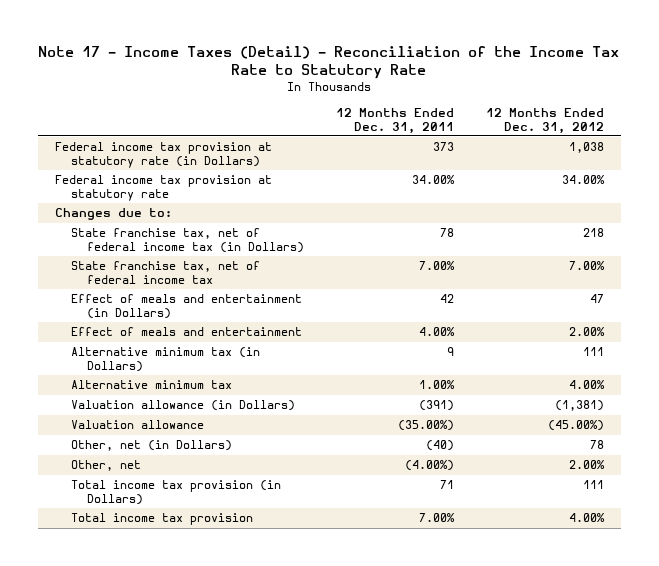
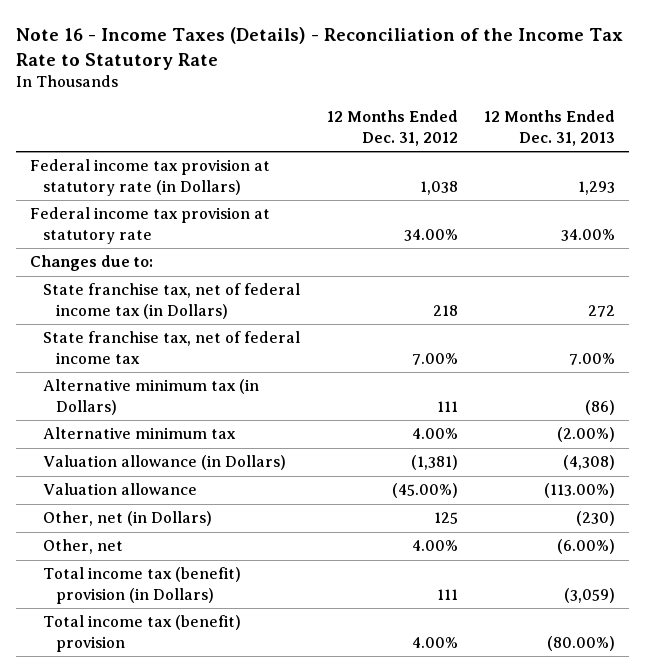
- Note 17 - Income Taxes (Detail) - Reconciliation of the Income Tax Rate to Statutory Rate
+ Note 16 - Income Taxes (Details) - Reconciliation of the Income Tax Rate to Statutory Rate
- | 12 Months Ended Dec. 31, 2011 | 12 Months Ended Dec. 31, 2012
+ | 12 Months Ended Dec. 31, 2012 | 12 Months Ended Dec. 31, 2013
- Effect of meals and entertainment (in Dollars) | 42 | 47
- Effect of meals and entertainment | 4.00% | 2.00%
- Other, net (in Dollars) | (40) | 78
- Other, net | (4.00%) | 2.00%
- Total income tax provision (in Dollars) | 71 | 111
- Total income tax provision | 7.00% | 4.00%
+ Other, net (in Dollars) | 125 | (230)
+ Other, net | 4.00% | (6.00%)
+ Total income tax (benefit) provision (in Dollars) | 111 | (3,059)
+ Total income tax (benefit) provision | 4.00% | (80.00%)

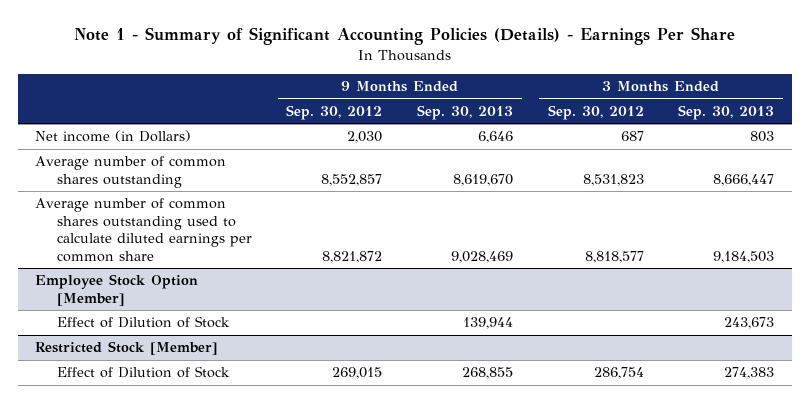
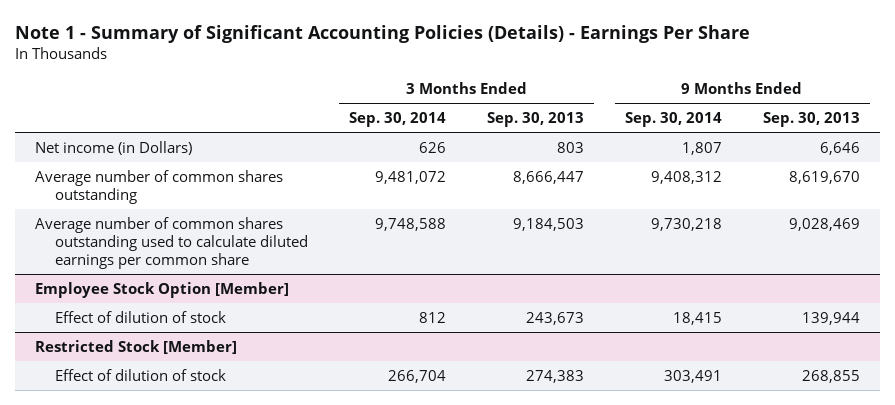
- | 9 Months Ended Sep. 30, 2012 | 9 Months Ended Sep. 30, 2013 | 3 Months Ended Sep. 30, 2012 | 3 Months Ended Sep. 30, 2013
+ | 3 Months Ended Sep. 30, 2014 | 3 Months Ended Sep. 30, 2013 | 9 Months Ended Sep. 30, 2014 | 9 Months Ended Sep. 30, 2013
@ Employee Stock Option [Member]
- Effect of Dilution of Stock | | 139,944 | | 243,673
+ Effect of dilution of stock | 812 | 243,673 | 18,415 | 139,944
@ Restricted Stock [Member]
- Effect of Dilution of Stock | 269,015 | 268,855 | 286,754 | 274,383
+ Effect of dilution of stock | 266,704 | 274,383 | 303,491 | 268,855

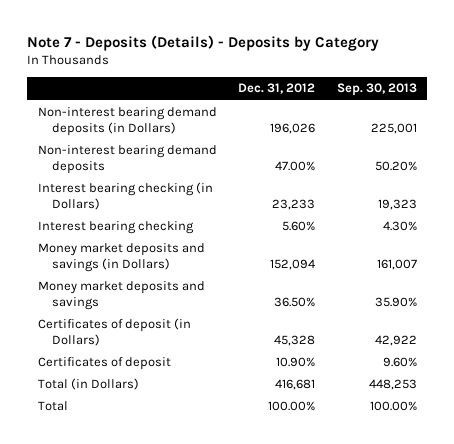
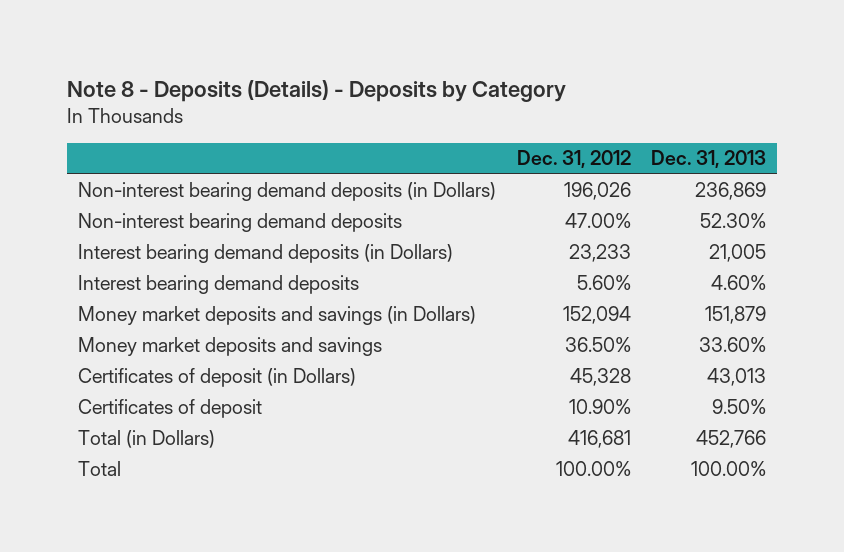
- Note 7 - Deposits (Details) - Deposits by Category
+ Note 8 - Deposits (Details) - Deposits by Category
- | Dec. 31, 2012 | Sep. 30, 2013
+ | Dec. 31, 2012 | Dec. 31, 2013
- Interest bearing checking (in Dollars) | 23,233 | 19,323
- Interest bearing checking | 5.60% | 4.30%
+ Interest bearing demand deposits (in Dollars) | 23,233 | 21,005
+ Interest bearing demand deposits | 5.60% | 4.60%

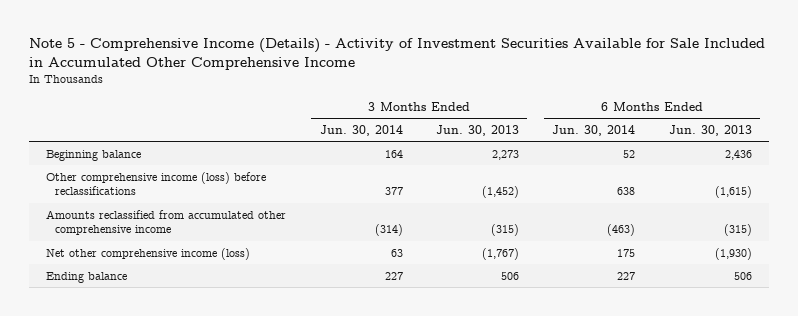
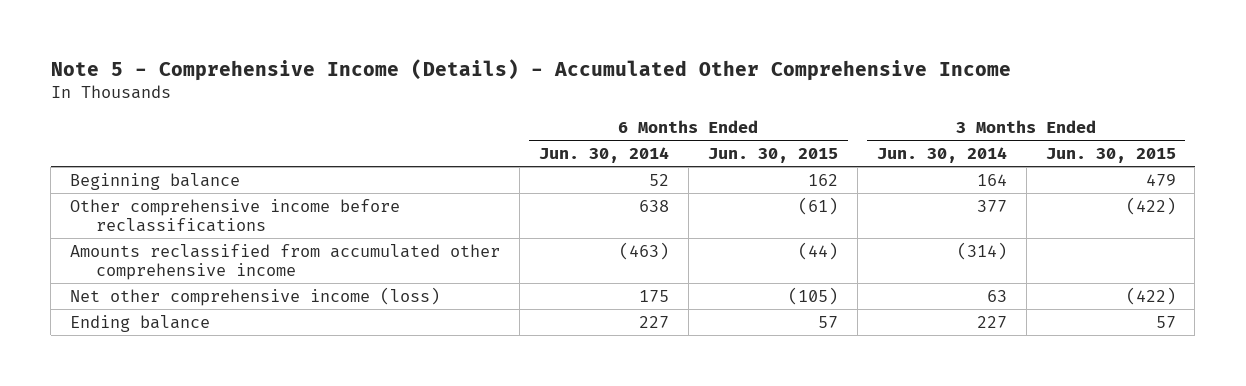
- Note 5 - Comprehensive Income (Details) - Activity of Investment Securities Available for Sale Included in Accumulated Other Comprehensive Income
+ Note 5 - Comprehensive Income (Details) - Accumulated Other Comprehensive Income
- | 3 Months Ended Jun. 30, 2014 | 3 Months Ended Jun. 30, 2013 | 6 Months Ended Jun. 30, 2014 | 6 Months Ended Jun. 30, 2013
+ | 6 Months Ended Jun. 30, 2014 | 6 Months Ended Jun. 30, 2015 | 3 Months Ended Jun. 30, 2014 | 3 Months Ended Jun. 30, 2015
- Other comprehensive income (loss) before reclassifications | 377 | (1,452) | 638 | (1,615)
+ Other comprehensive income before reclassifications | 638 | (61) | 377 | (422)

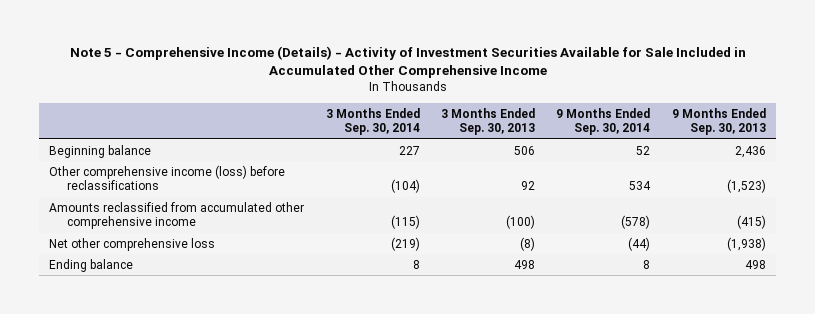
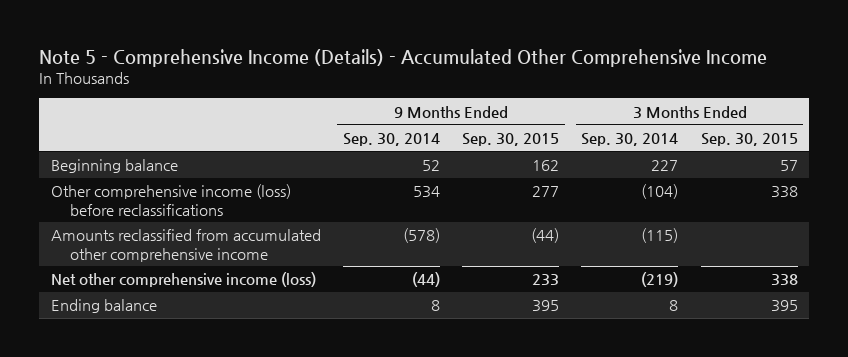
- Note 5 - Comprehensive Income (Details) - Activity of Investment Securities Available for Sale Included in Accumulated Other Comprehensive Income
+ Note 5 - Comprehensive Income (Details) - Accumulated Other Comprehensive Income
- | 3 Months Ended Sep. 30, 2014 | 3 Months Ended Sep. 30, 2013 | 9 Months Ended Sep. 30, 2014 | 9 Months Ended Sep. 30, 2013
+ | 9 Months Ended Sep. 30, 2014 | 9 Months Ended Sep. 30, 2015 | 3 Months Ended Sep. 30, 2014 | 3 Months Ended Sep. 30, 2015
- Net other comprehensive loss | (219) | (8) | (44) | (1,938)
+ Net other comprehensive income (loss) | (44) | 233 | (219) | 338

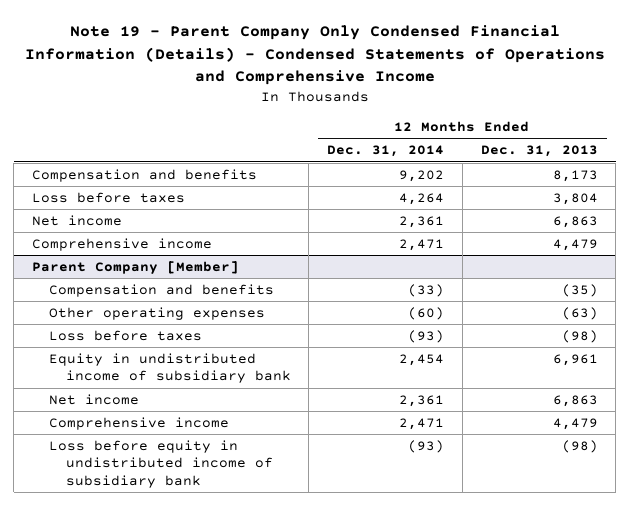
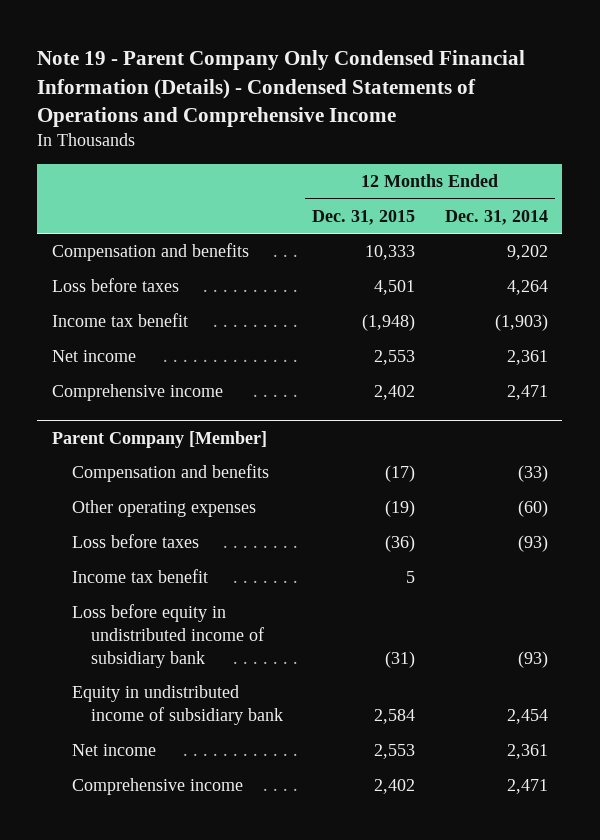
- | 12 Months Ended Dec. 31, 2014 | 12 Months Ended Dec. 31, 2013
+ | 12 Months Ended Dec. 31, 2015 | 12 Months Ended Dec. 31, 2014
+ Income tax benefit | (1,948) | (1,903)
@ Parent Company [Member]
+ Income tax benefit | 5 |
moved up: Loss before equity in undistributed income of subsidiary bank | (31) | (93)

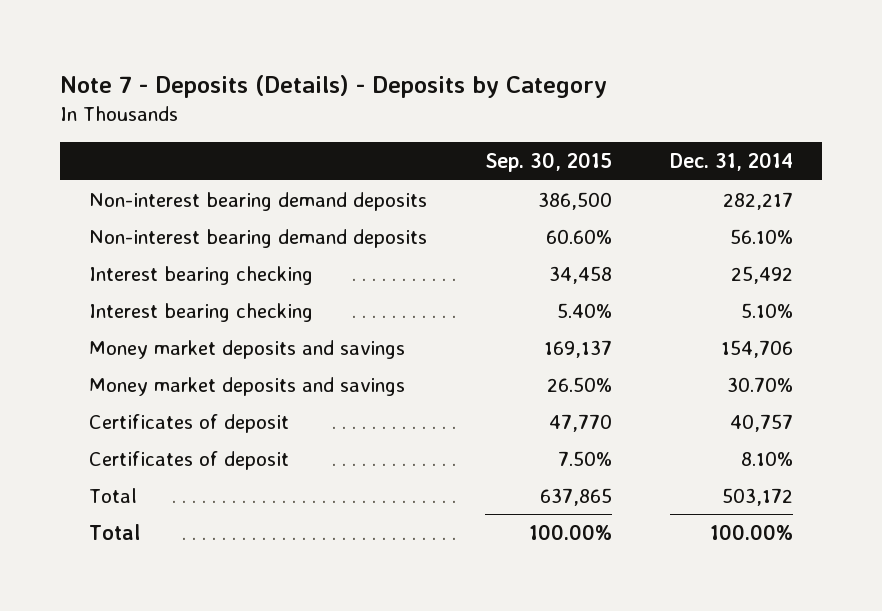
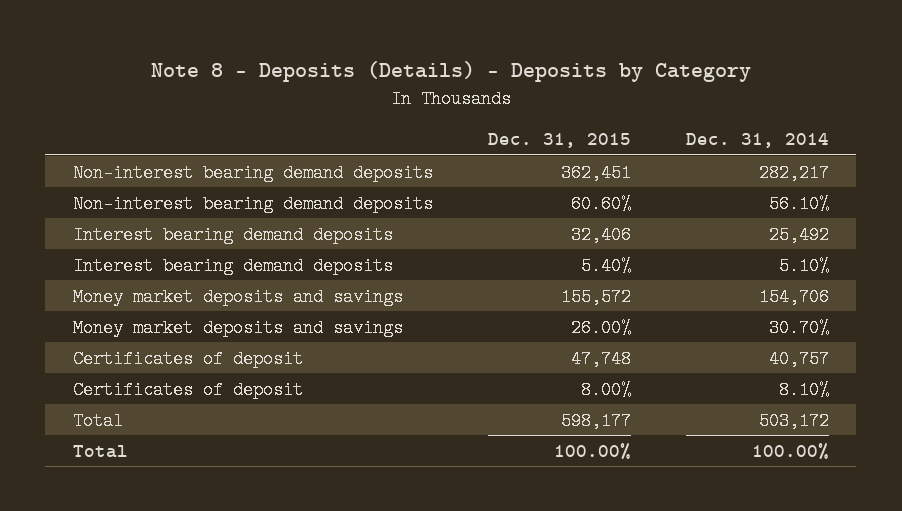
- Note 7 - Deposits (Details) - Deposits by Category
+ Note 8 - Deposits (Details) - Deposits by Category
- | Sep. 30, 2015 | Dec. 31, 2014
+ | Dec. 31, 2015 | Dec. 31, 2014
- Interest bearing checking | 34,458 | 25,492
- Interest bearing checking | 5.40% | 5.10%
+ Interest bearing demand deposits | 32,406 | 25,492
+ Interest bearing demand deposits | 5.40% | 5.10%

